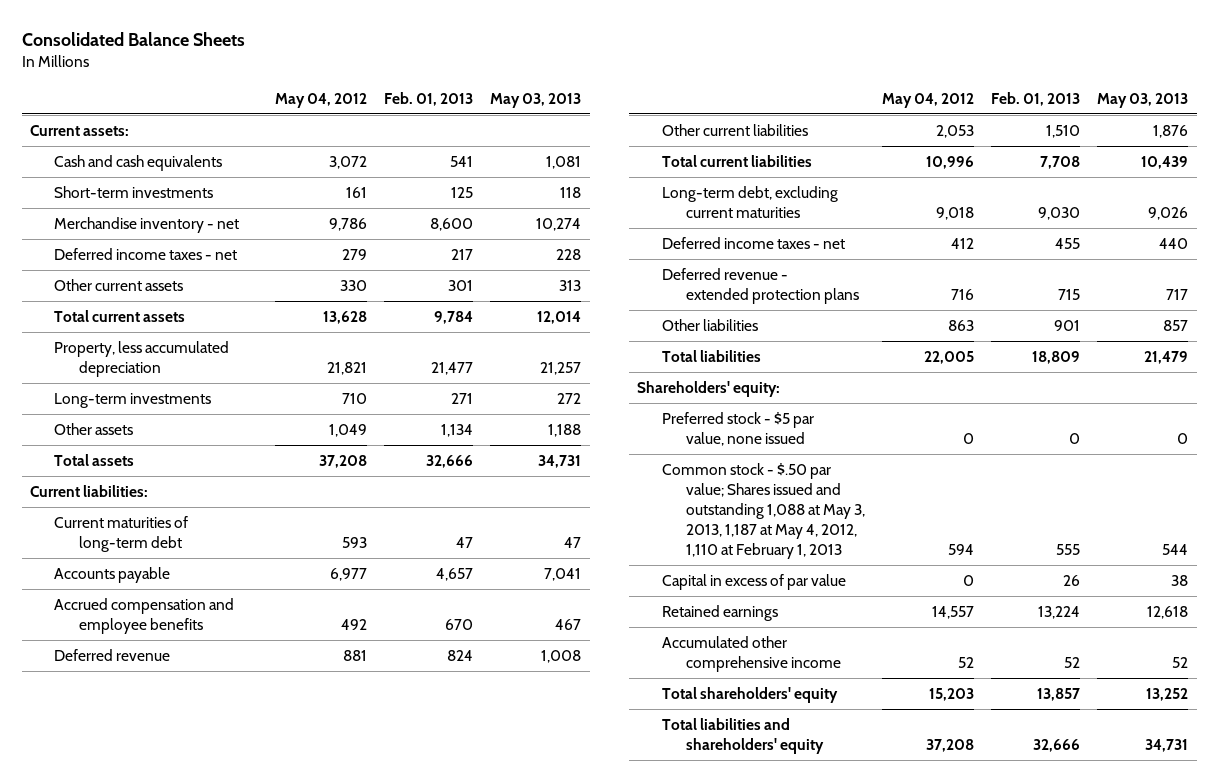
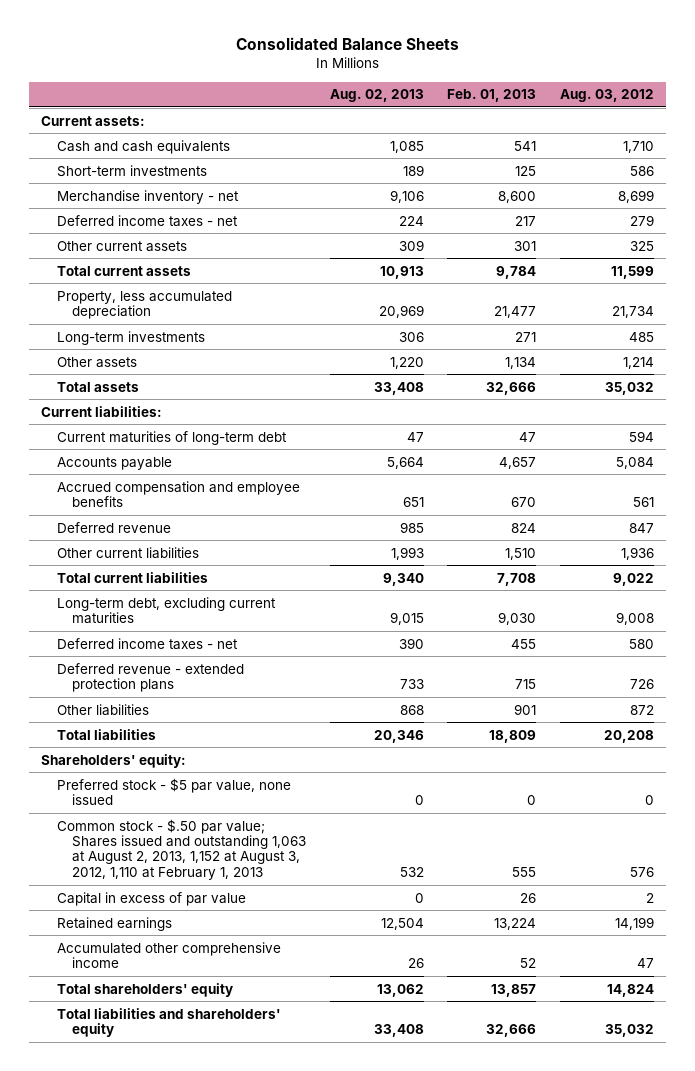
- | May 04, 2012 | Feb. 01, 2013 | May 03, 2013
+ | Aug. 02, 2013 | Feb. 01, 2013 | Aug. 03, 2012
- Common stock - $.50 par value; Shares issued and outstanding 1,088 at May 3, 2013, 1,187 at May 4, 2012, 1,110 at February 1, 2013 | 594 | 555 | 544
+ Common stock - $.50 par value; Shares issued and outstanding 1,063 at August 2, 2013, 1,152 at August 3, 2012, 1,110 at February 1, 2013 | 532 | 555 | 576

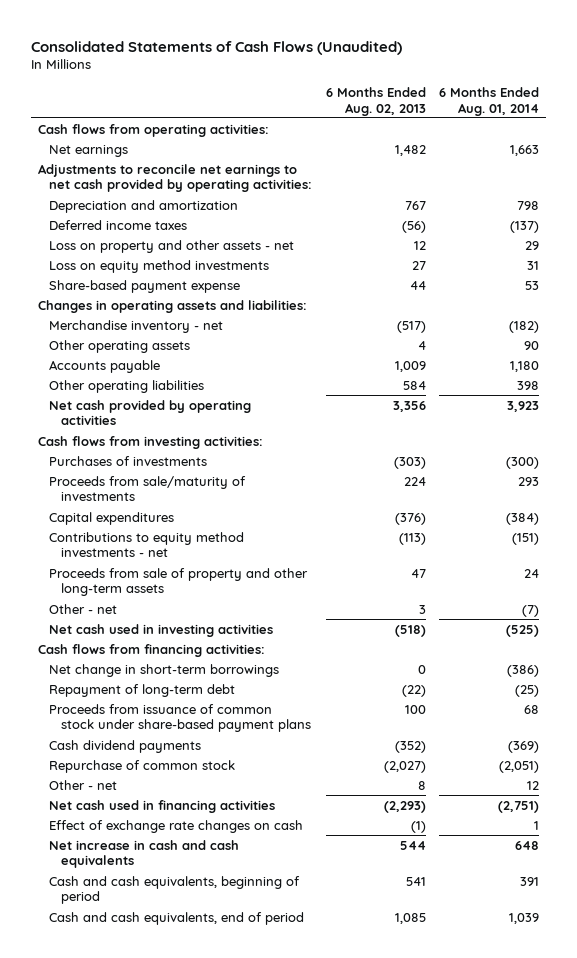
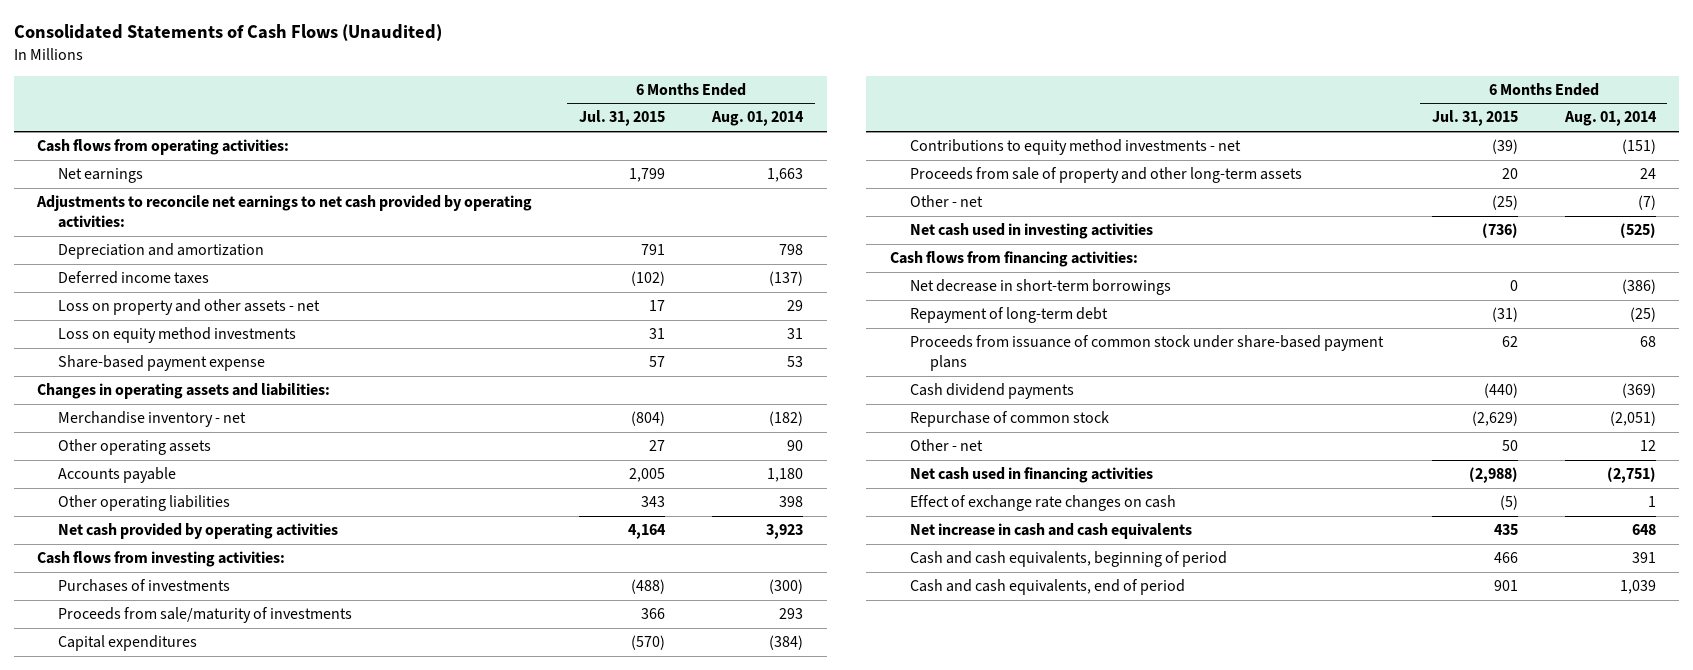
- | 6 Months Ended Aug. 02, 2013 | 6 Months Ended Aug. 01, 2014
+ | 6 Months Ended Jul. 31, 2015 | 6 Months Ended Aug. 01, 2014
- Net change in short-term borrowings | 0 | (386)
+ Net decrease in short-term borrowings | 0 | (386)

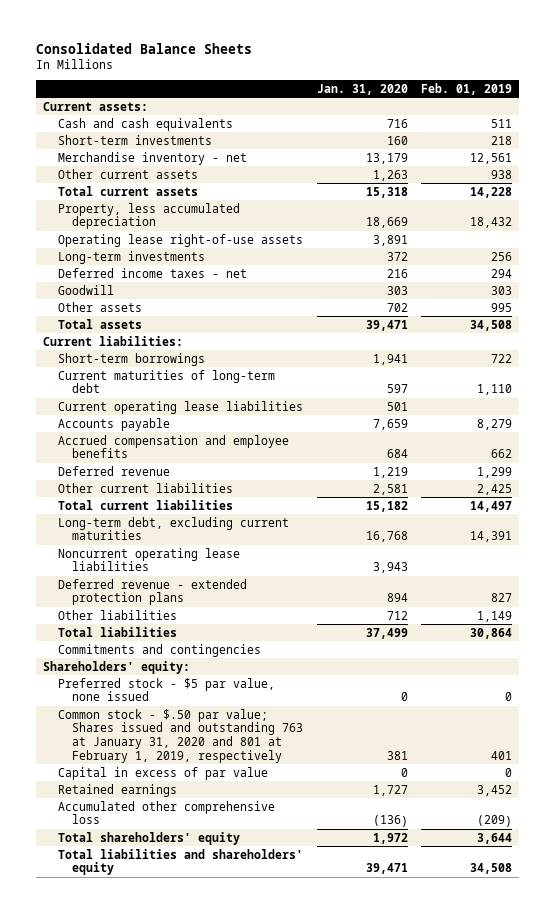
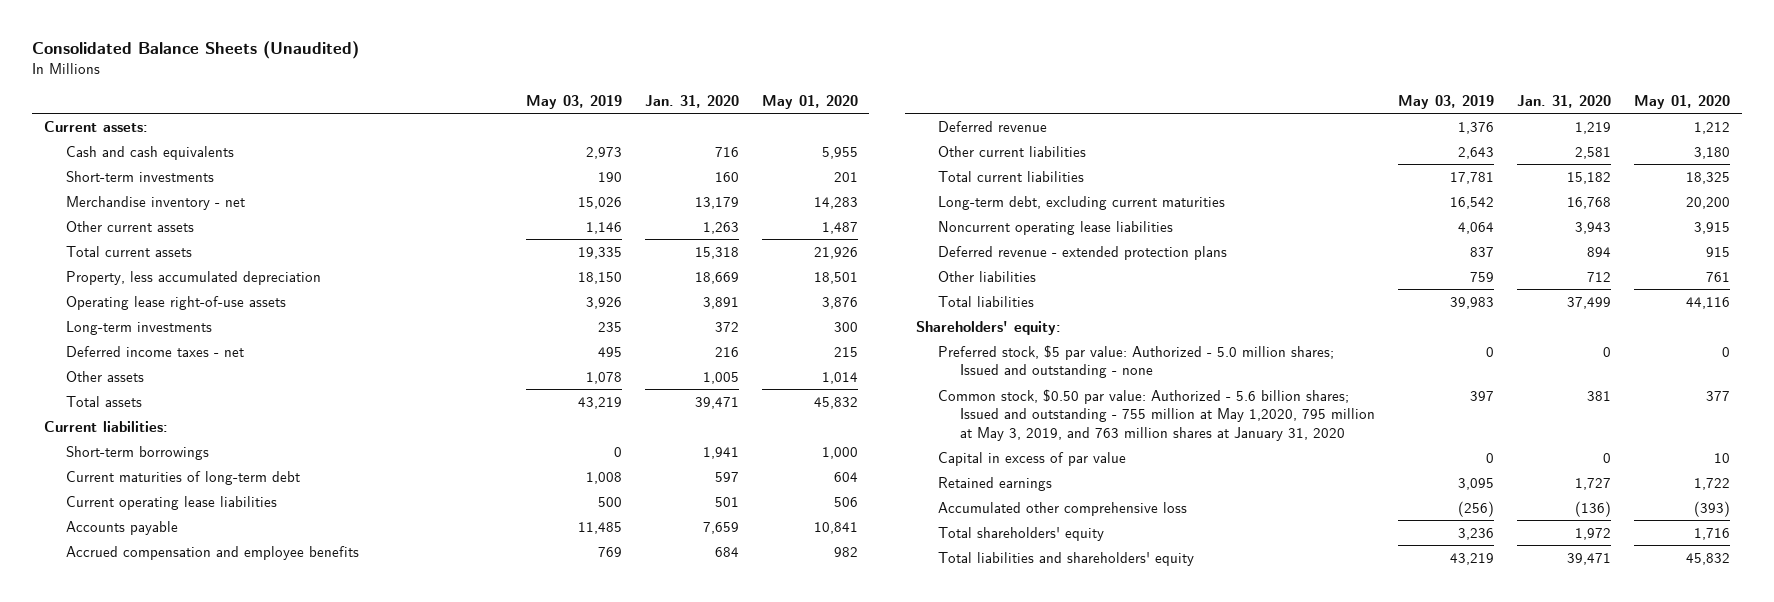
- Consolidated Balance Sheets
+ Consolidated Balance Sheets (Unaudited)
- | Jan. 31, 2020 | Feb. 01, 2019
+ | May 03, 2019 | Jan. 31, 2020 | May 01, 2020
- Goodwill | 303 | 303
- Other assets | 702 | 995
+ Other assets | 1,078 | 1,005 | 1,014
- Commitments and contingencies
- Preferred stock - $5 par value, none issued | 0 | 0
- Common stock - $.50 par value; Shares issued and outstanding 763 at January 31, 2020 and 801 at February 1, 2019, respectively | 381 | 401
+ Preferred stock, $5 par value: Authorized - 5.0 million shares; Issued and outstanding - none | 0 | 0 | 0
+ Common stock, $0.50 par value: Authorized - 5.6 billion shares; Issued and outstanding - 755 million at May 1,2020, 795 million at May 3, 2019, and 763 million shares at January 31, 2020 | 397 | 381 | 377

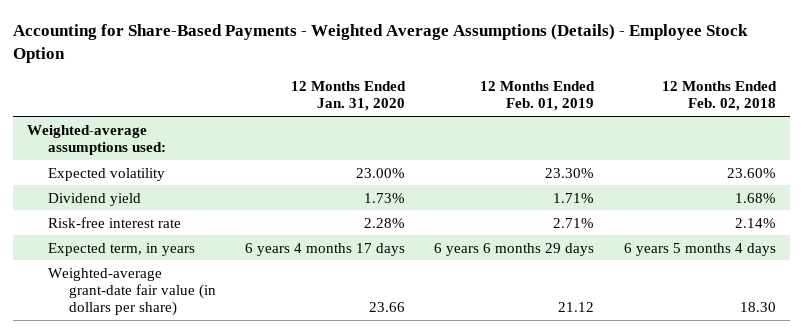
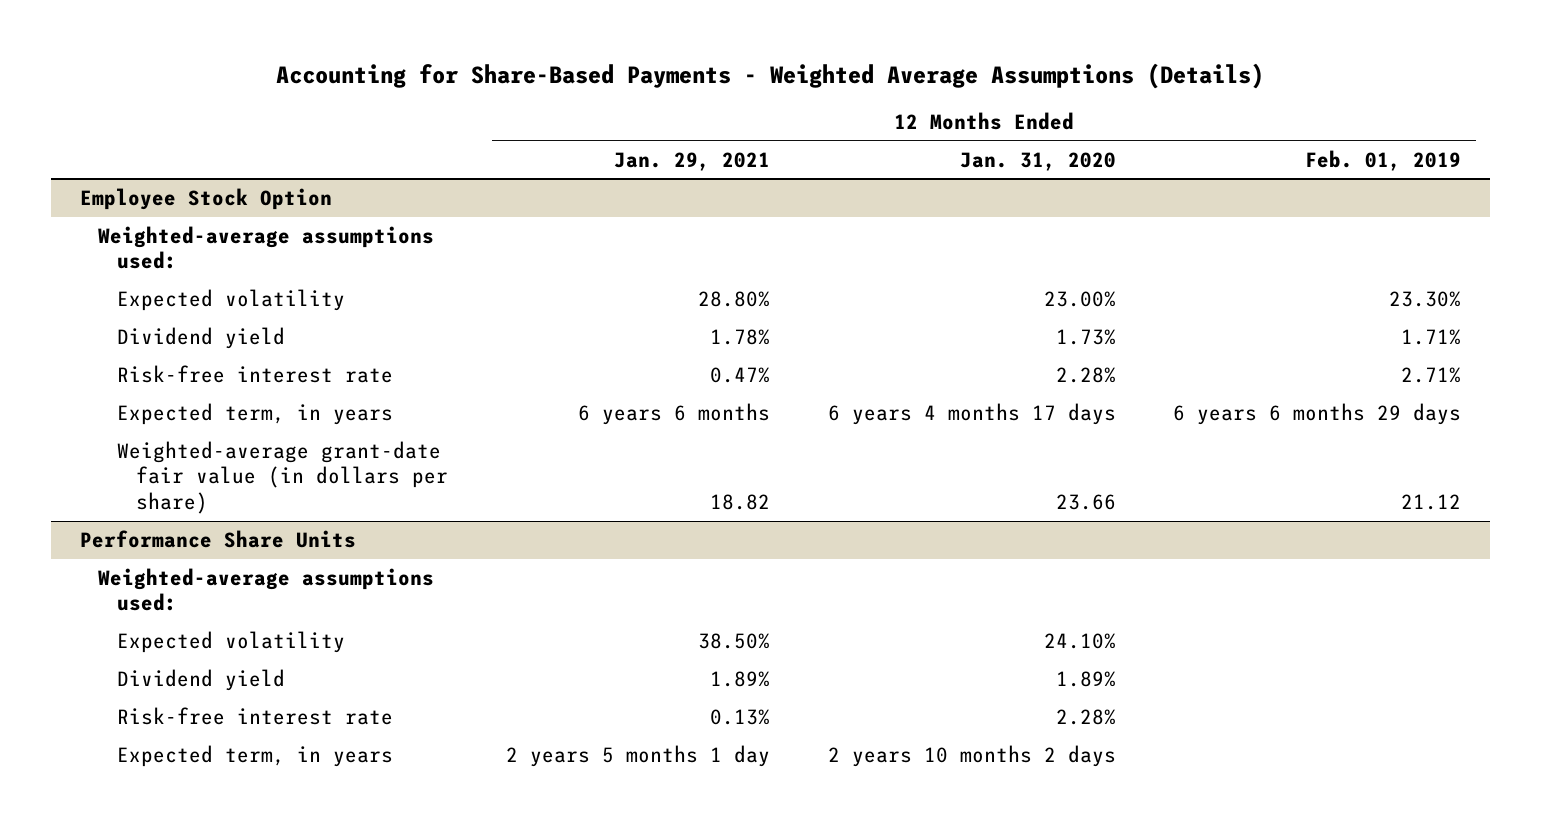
- Accounting for Share-Based Payments - Weighted Average Assumptions (Details) - Employee Stock Option
+ Accounting for Share-Based Payments - Weighted Average Assumptions (Details)
- | 12 Months Ended Jan. 31, 2020 | 12 Months Ended Feb. 01, 2019 | 12 Months Ended Feb. 02, 2018
+ | 12 Months Ended Jan. 29, 2021 | 12 Months Ended Jan. 31, 2020 | 12 Months Ended Feb. 01, 2019
+ Employee Stock Option
+ Performance Share Units
+ Weighted-average assumptions used:
+ Expected volatility | 38.50% | 24.10% |
+ Dividend yield | 1.89% | 1.89% |
+ Risk-free interest rate | 0.13% | 2.28% |
+ Expected term, in years | 2 years 5 months 1 day | 2 years 10 months 2 days |

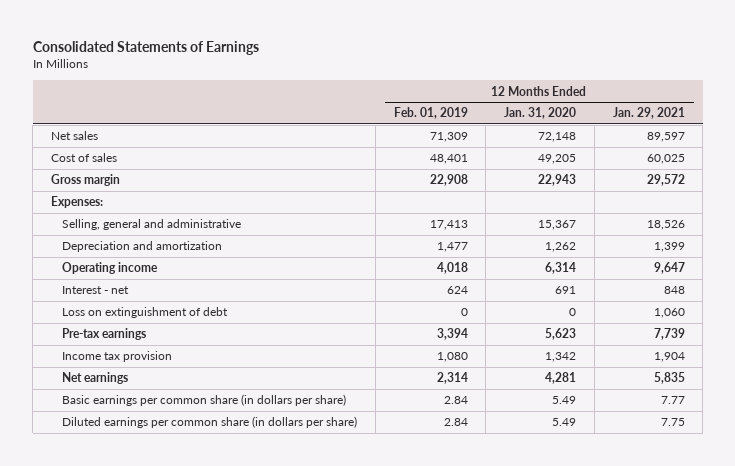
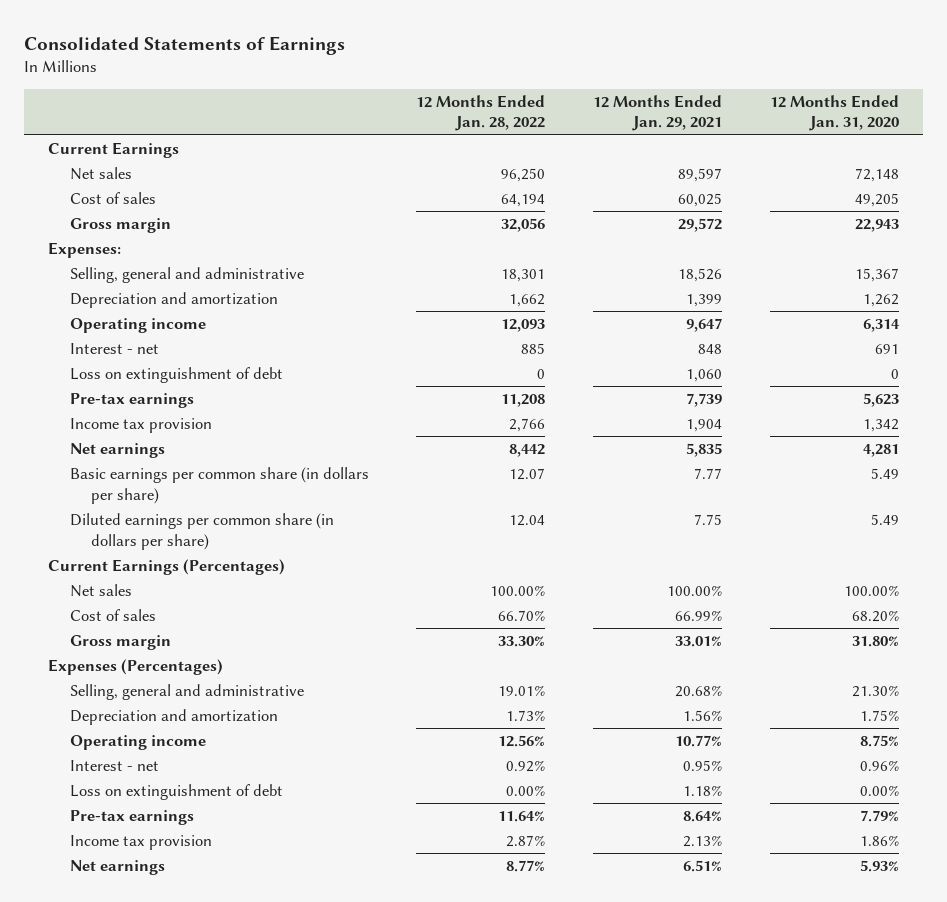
- | 12 Months Ended Feb. 01, 2019 | 12 Months Ended Jan. 31, 2020 | 12 Months Ended Jan. 29, 2021
+ | 12 Months Ended Jan. 28, 2022 | 12 Months Ended Jan. 29, 2021 | 12 Months Ended Jan. 31, 2020
+ Current Earnings
+ Current Earnings (Percentages)
+ Net sales | 100.00% | 100.00% | 100.00%
+ Cost of sales | 66.70% | 66.99% | 68.20%
+ Gross margin | 33.30% | 33.01% | 31.80%
+ Expenses (Percentages)
+ Selling, general and administrative | 19.01% | 20.68% | 21.30%
+ Depreciation and amortization | 1.73% | 1.56% | 1.75%
+ Operating income | 12.56% | 10.77% | 8.75%
+ Interest - net | 0.92% | 0.95% | 0.96%
+ Loss on extinguishment of debt | 0.00% | 1.18% | 0.00%
+ Pre-tax earnings | 11.64% | 8.64% | 7.79%
+ Income tax provision | 2.87% | 2.13% | 1.86%
+ Net earnings | 8.77% | 6.51% | 5.93%

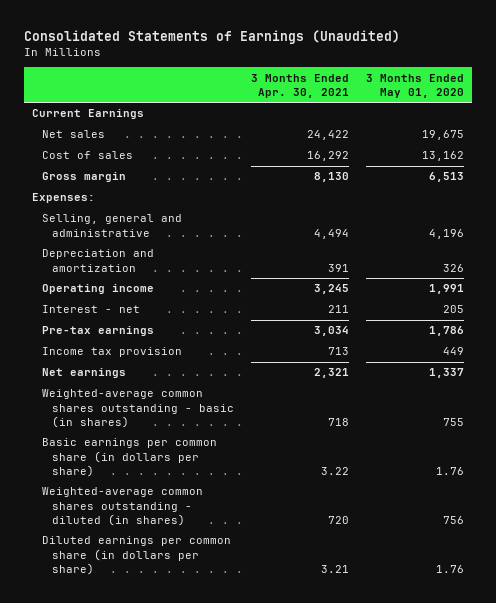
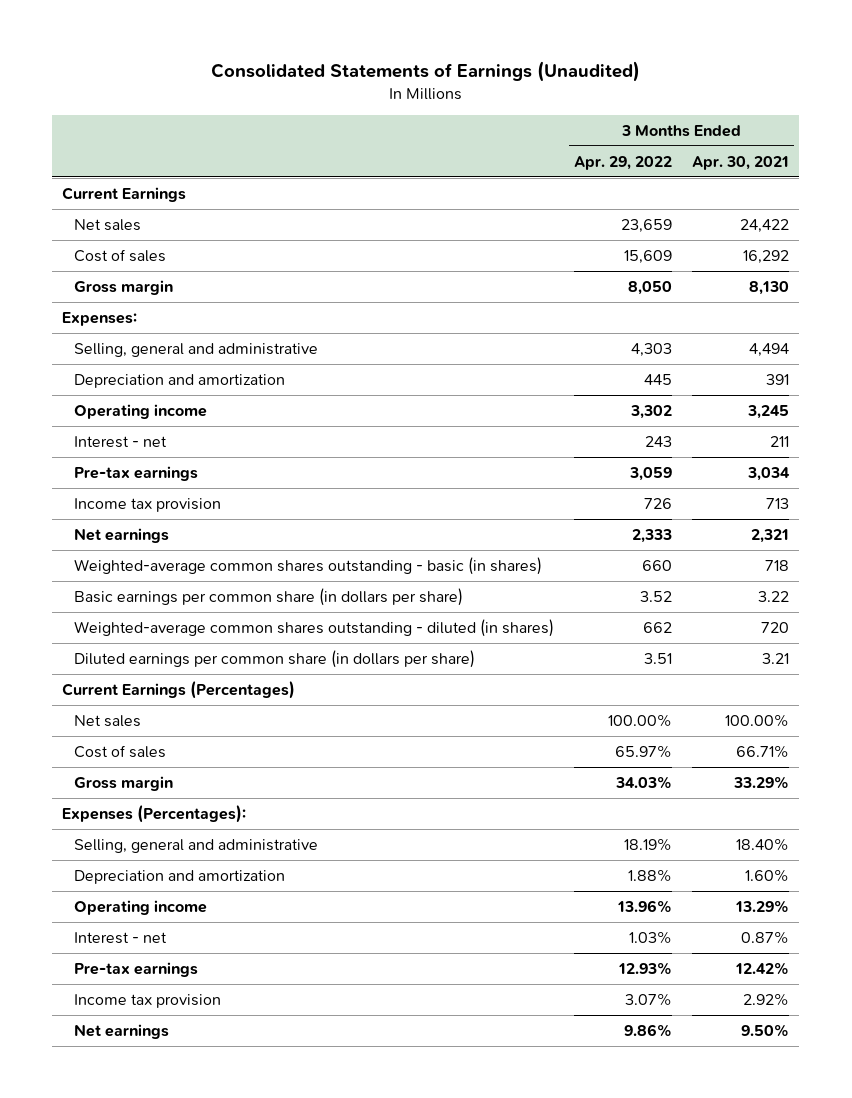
- | 3 Months Ended Apr. 30, 2021 | 3 Months Ended May 01, 2020
+ | 3 Months Ended Apr. 29, 2022 | 3 Months Ended Apr. 30, 2021
+ Current Earnings (Percentages)
+ Net sales | 100.00% | 100.00%
+ Cost of sales | 65.97% | 66.71%
+ Gross margin | 34.03% | 33.29%
+ Expenses (Percentages):
+ Selling, general and administrative | 18.19% | 18.40%
+ Depreciation and amortization | 1.88% | 1.60%
+ Operating income | 13.96% | 13.29%
+ Interest - net | 1.03% | 0.87%
+ Pre-tax earnings | 12.93% | 12.42%
+ Income tax provision | 3.07% | 2.92%
+ Net earnings | 9.86% | 9.50%

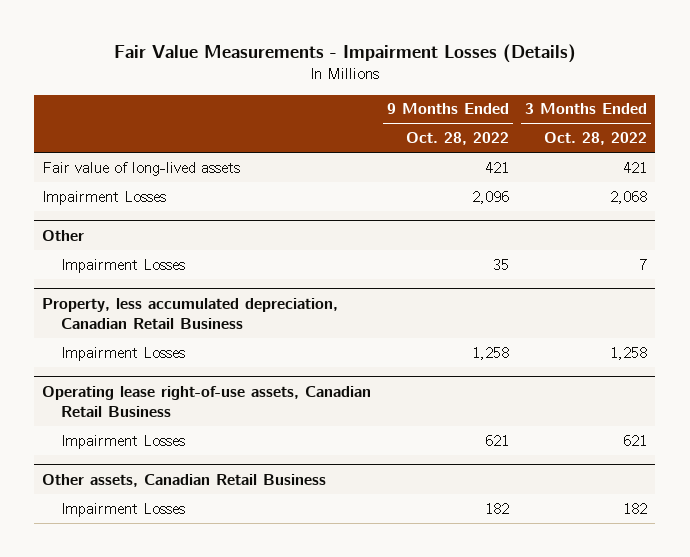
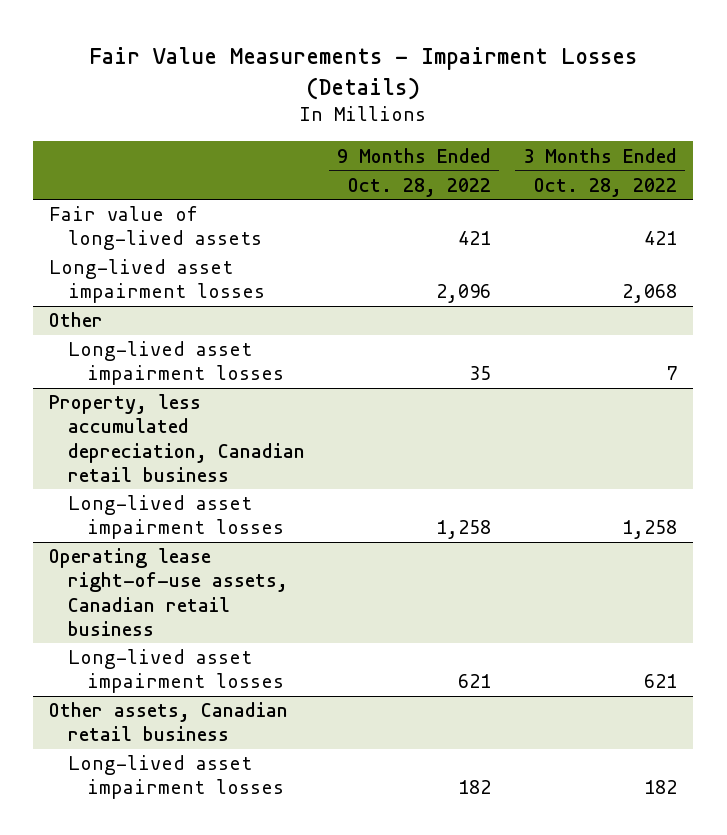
- Impairment Losses | 2,096 | 2,068
+ Long-lived asset impairment losses | 2,096 | 2,068
@ Other
- Impairment Losses | 35 | 7
- Property, less accumulated depreciation, Canadian Retail Business
- Impairment Losses | 1,258 | 1,258
- Operating lease right-of-use assets, Canadian Retail Business
- Impairment Losses | 621 | 621
- Other assets, Canadian Retail Business
- Impairment Losses | 182 | 182
@ Other
+ Long-lived asset impairment losses | 35 | 7
+ Property, less accumulated depreciation, Canadian retail business
+ Long-lived asset impairment losses | 1,258 | 1,258
+ Operating lease right-of-use assets, Canadian retail business
+ Long-lived asset impairment losses | 621 | 621
+ Other assets, Canadian retail business
+ Long-lived asset impairment losses | 182 | 182

